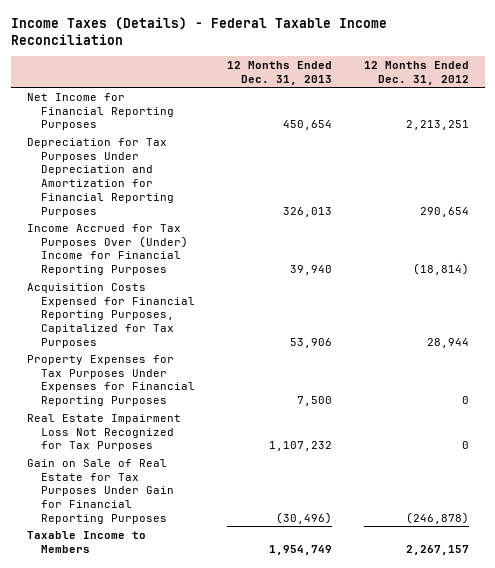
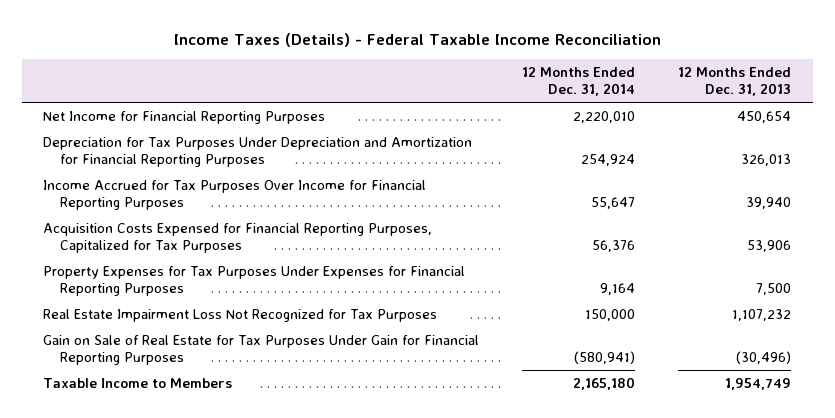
- | 12 Months Ended Dec. 31, 2013 | 12 Months Ended Dec. 31, 2012
+ | 12 Months Ended Dec. 31, 2014 | 12 Months Ended Dec. 31, 2013
- Income Accrued for Tax Purposes Over (Under) Income for Financial Reporting Purposes | 39,940 | (18,814)
+ Income Accrued for Tax Purposes Over Income for Financial Reporting Purposes | 55,647 | 39,940

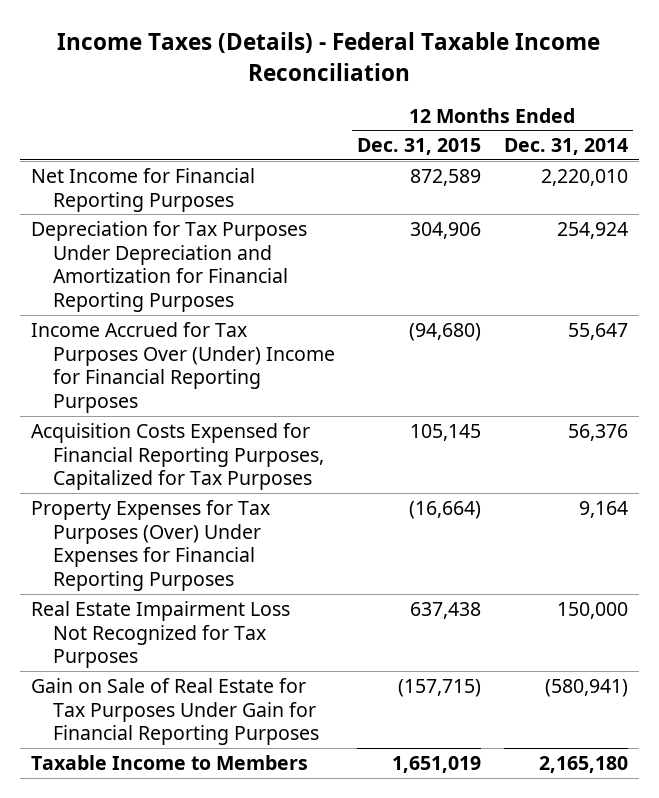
- | 12 Months Ended Dec. 31, 2014 | 12 Months Ended Dec. 31, 2013
+ | 12 Months Ended Dec. 31, 2015 | 12 Months Ended Dec. 31, 2014
- Income Accrued for Tax Purposes Over Income for Financial Reporting Purposes | 55,647 | 39,940
+ Income Accrued for Tax Purposes Over (Under) Income for Financial Reporting Purposes | (94,680) | 55,647
- Property Expenses for Tax Purposes Under Expenses for Financial Reporting Purposes | 9,164 | 7,500
+ Property Expenses for Tax Purposes (Over) Under Expenses for Financial Reporting Purposes | (16,664) | 9,164

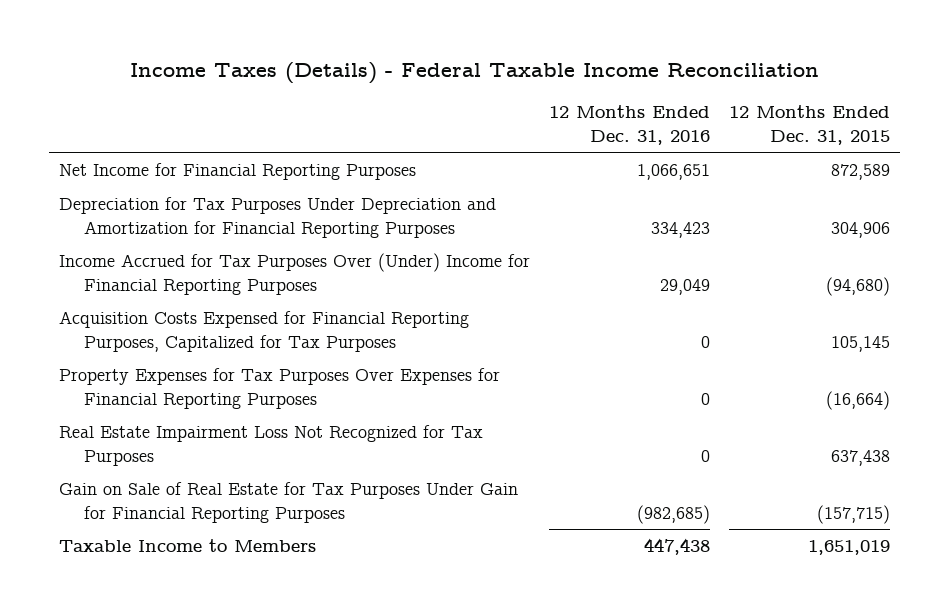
- | 12 Months Ended Dec. 31, 2015 | 12 Months Ended Dec. 31, 2014
+ | 12 Months Ended Dec. 31, 2016 | 12 Months Ended Dec. 31, 2015
- Property Expenses for Tax Purposes (Over) Under Expenses for Financial Reporting Purposes | (16,664) | 9,164
+ Property Expenses for Tax Purposes Over Expenses for Financial Reporting Purposes | 0 | (16,664)

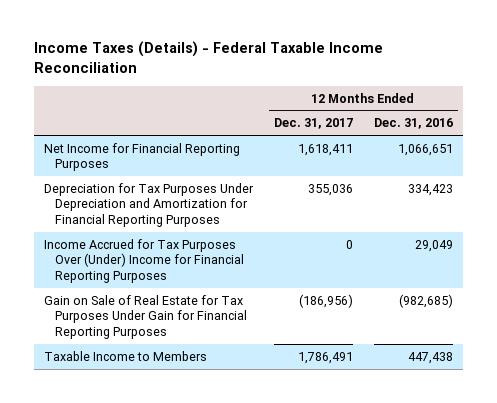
- | 12 Months Ended Dec. 31, 2016 | 12 Months Ended Dec. 31, 2015
+ | 12 Months Ended Dec. 31, 2017 | 12 Months Ended Dec. 31, 2016
- Acquisition Costs Expensed for Financial Reporting Purposes, Capitalized for Tax Purposes | 0 | 105,145
- Property Expenses for Tax Purposes Over Expenses for Financial Reporting Purposes | 0 | (16,664)
- Real Estate Impairment Loss Not Recognized for Tax Purposes | 0 | 637,438

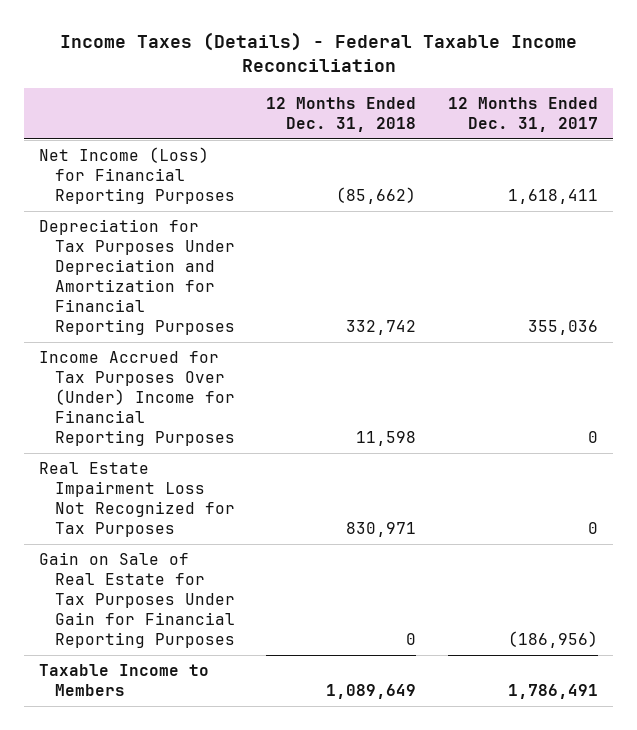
- | 12 Months Ended Dec. 31, 2017 | 12 Months Ended Dec. 31, 2016
+ | 12 Months Ended Dec. 31, 2018 | 12 Months Ended Dec. 31, 2017
- Net Income for Financial Reporting Purposes | 1,618,411 | 1,066,651
+ Net Income (Loss) for Financial Reporting Purposes | (85,662) | 1,618,411
+ Real Estate Impairment Loss Not Recognized for Tax Purposes | 830,971 | 0

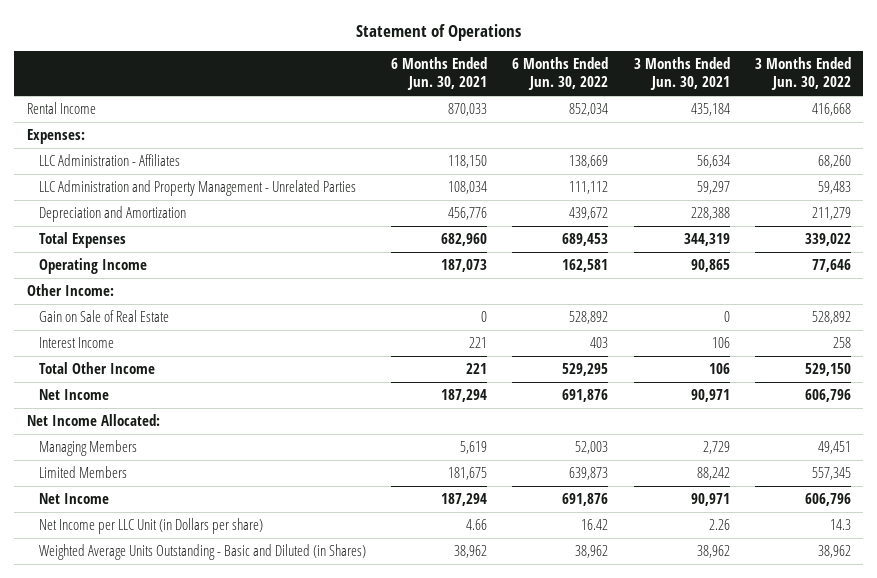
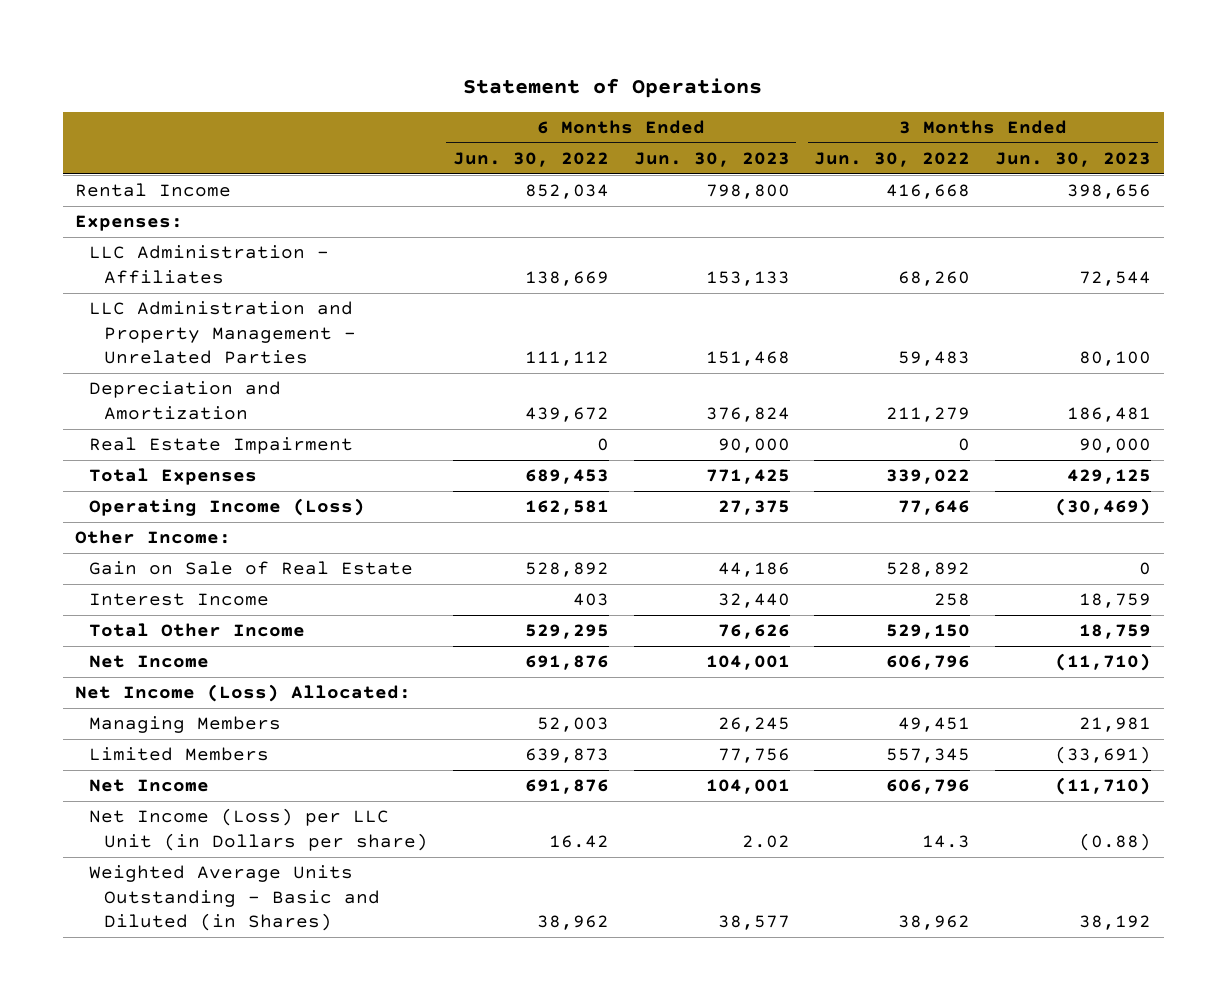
- | 6 Months Ended Jun. 30, 2021 | 6 Months Ended Jun. 30, 2022 | 3 Months Ended Jun. 30, 2021 | 3 Months Ended Jun. 30, 2022
+ | 6 Months Ended Jun. 30, 2022 | 6 Months Ended Jun. 30, 2023 | 3 Months Ended Jun. 30, 2022 | 3 Months Ended Jun. 30, 2023
+ Real Estate Impairment | 0 | 90,000 | 0 | 90,000
- Operating Income | 187,073 | 162,581 | 90,865 | 77,646
+ Operating Income (Loss) | 162,581 | 27,375 | 77,646 | (30,469)
- Net Income Allocated:
+ Net Income (Loss) Allocated:
- Net Income per LLC Unit (in Dollars per share) | 4.66 | 16.42 | 2.26 | 14.3
+ Net Income (Loss) per LLC Unit (in Dollars per share) | 16.42 | 2.02 | 14.3 | (0.88)

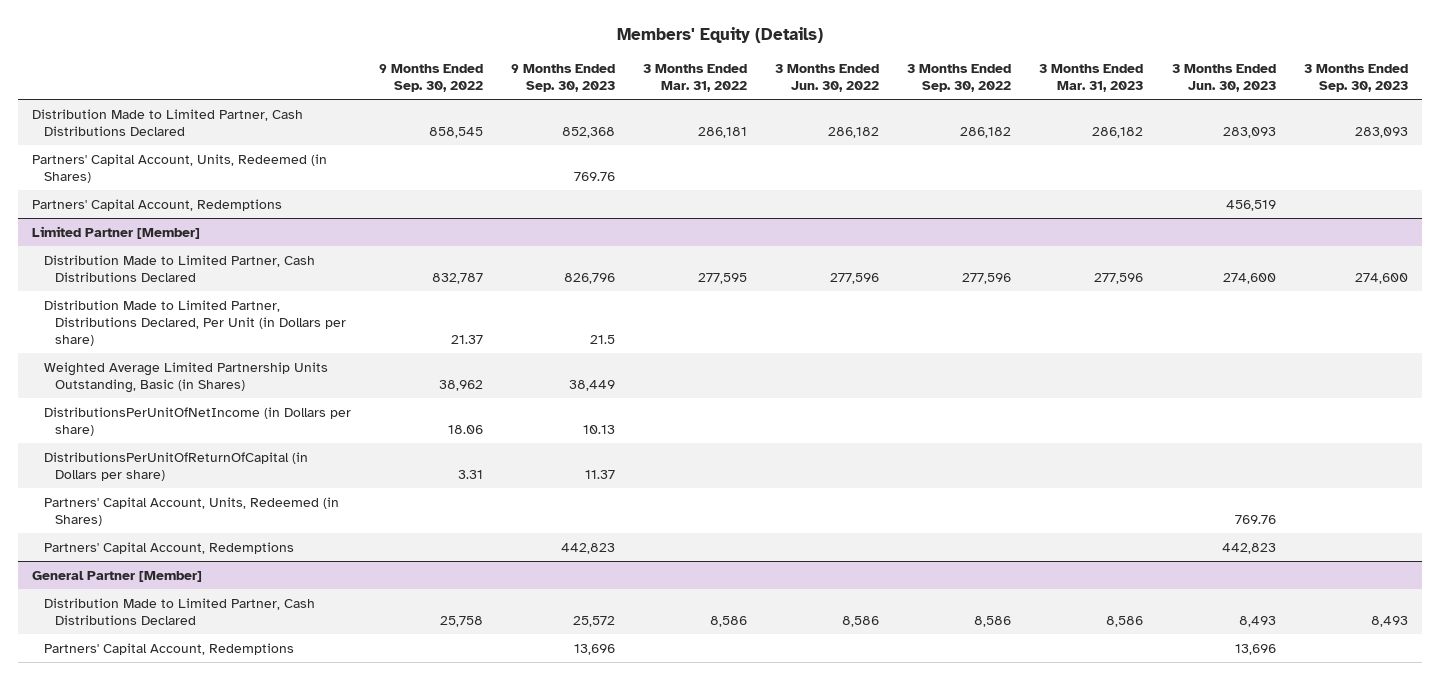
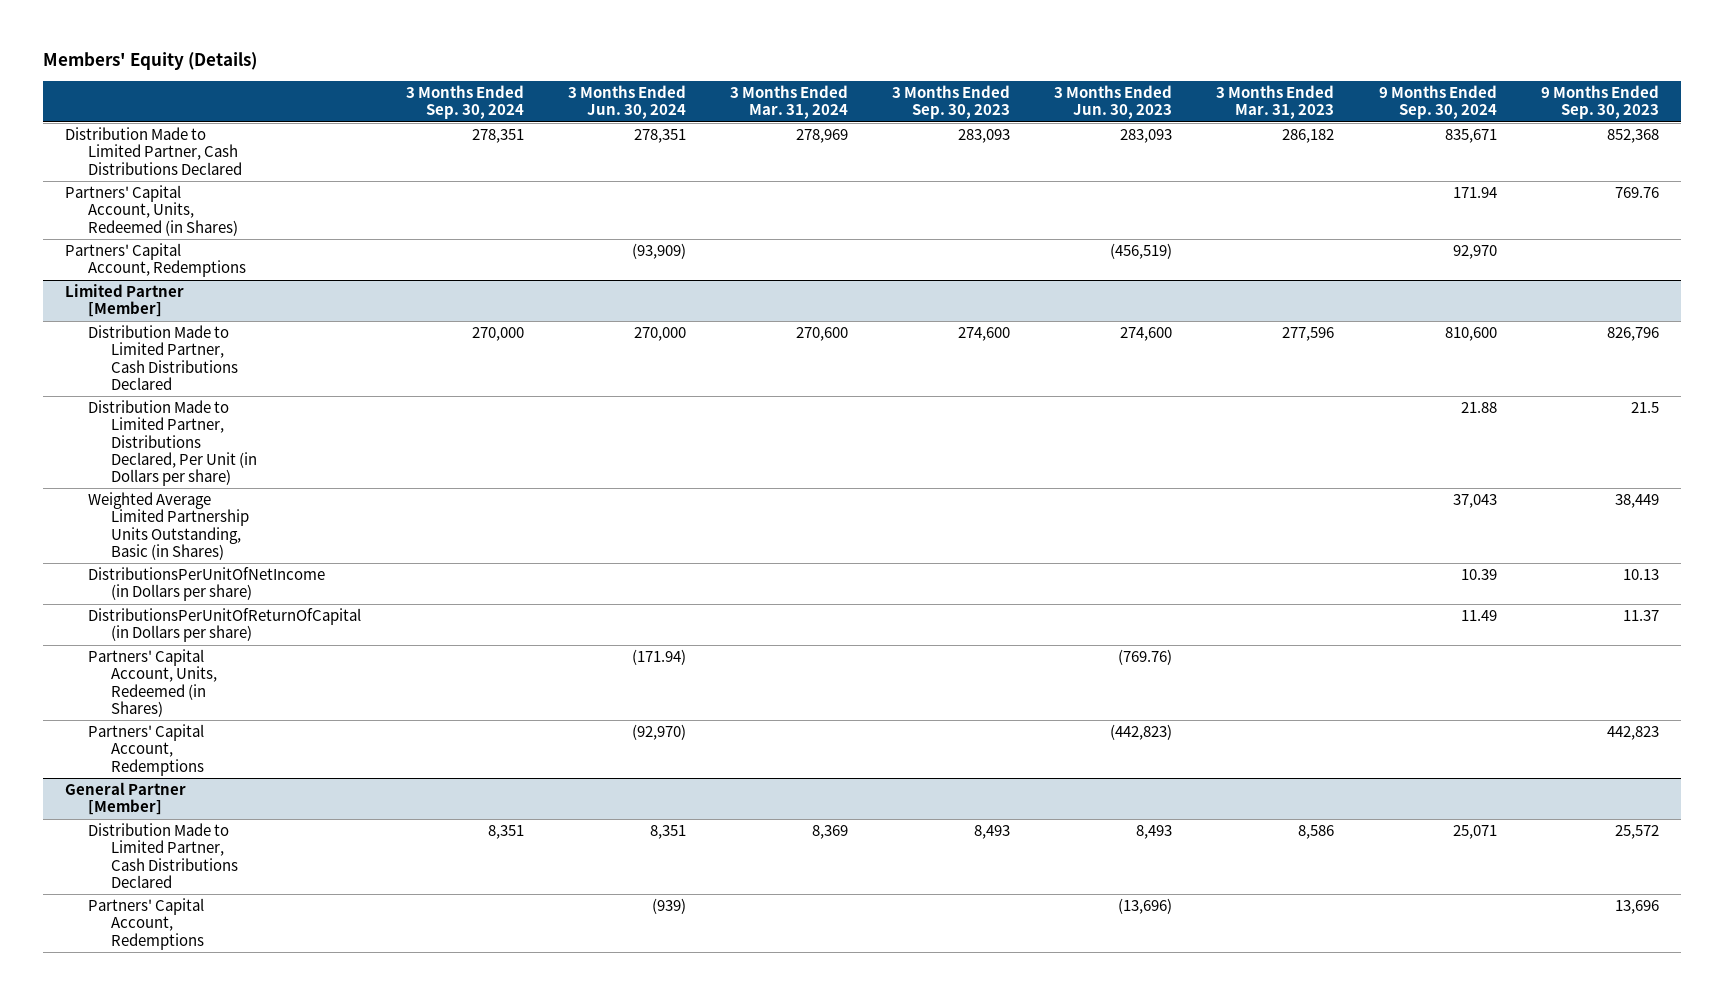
- | 9 Months Ended Sep. 30, 2022 | 9 Months Ended Sep. 30, 2023 | 3 Months Ended Mar. 31, 2022 | 3 Months Ended Jun. 30, 2022 | 3 Months Ended Sep. 30, 2022 | 3 Months Ended Mar. 31, 2023 | 3 Months Ended Jun. 30, 2023 | 3 Months Ended Sep. 30, 2023
+ | 3 Months Ended Sep. 30, 2024 | 3 Months Ended Jun. 30, 2024 | 3 Months Ended Mar. 31, 2024 | 3 Months Ended Sep. 30, 2023 | 3 Months Ended Jun. 30, 2023 | 3 Months Ended Mar. 31, 2023 | 9 Months Ended Sep. 30, 2024 | 9 Months Ended Sep. 30, 2023
- Partners' Capital Account, Redemptions | | | | | | | 456,519 |
+ Partners' Capital Account, Redemptions | | (93,909) | | | (456,519) | | 92,970 |
@ Limited Partner [Member]
- Partners' Capital Account, Units, Redeemed (in Shares) | | | | | | | 769.76 |
- Partners' Capital Account, Redemptions | | 442,823 | | | | | 442,823 |
+ Partners' Capital Account, Units, Redeemed (in Shares) | | (171.94) | | | (769.76) | | |
+ Partners' Capital Account, Redemptions | | (92,970) | | | (442,823) | | | 442,823
@ General Partner [Member]
- Partners' Capital Account, Redemptions | | 13,696 | | | | | 13,696 |
+ Partners' Capital Account, Redemptions | | (939) | | | (13,696) | | | 13,696

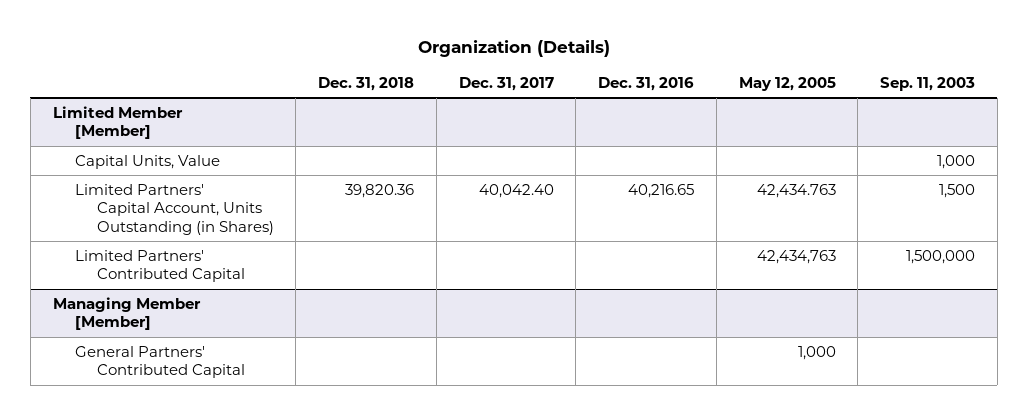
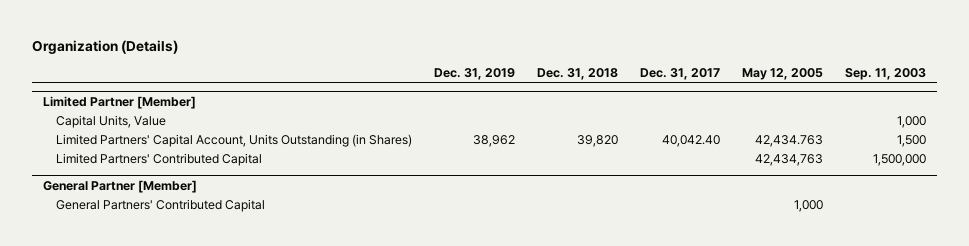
- | Dec. 31, 2018 | Dec. 31, 2017 | Dec. 31, 2016 | May 12, 2005 | Sep. 11, 2003
+ | Dec. 31, 2019 | Dec. 31, 2018 | Dec. 31, 2017 | May 12, 2005 | Sep. 11, 2003
- Limited Member [Member]
+ Limited Partner [Member]
- Limited Partners' Capital Account, Units Outstanding (in Shares) | 39,820.36 | 40,042.40 | 40,216.65 | 42,434.763 | 1,500
+ Limited Partners' Capital Account, Units Outstanding (in Shares) | 38,962 | 39,820 | 40,042.40 | 42,434.763 | 1,500
- Managing Member [Member]
+ General Partner [Member]

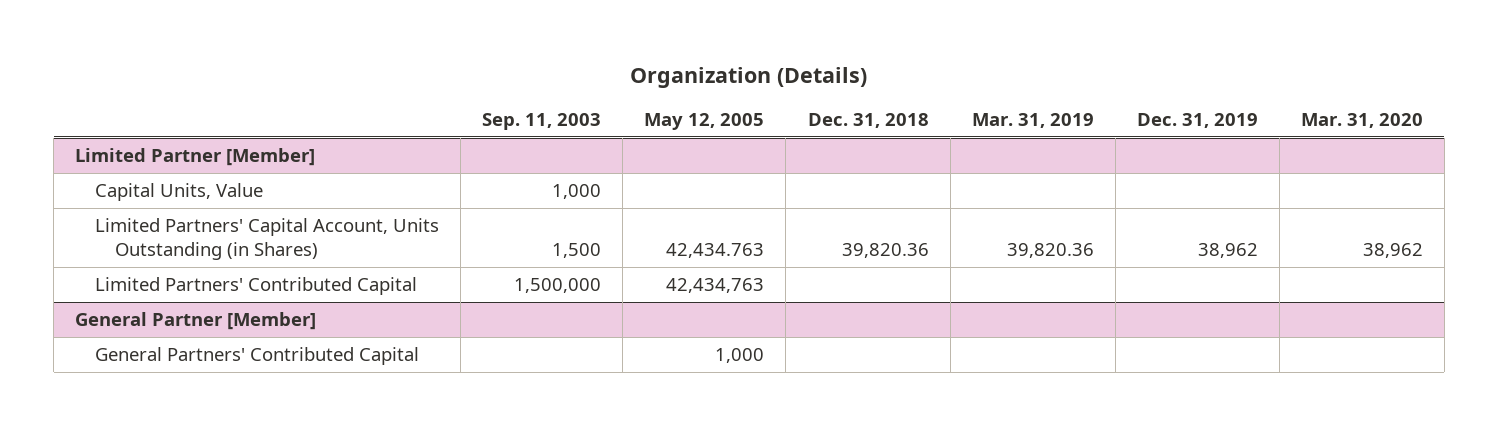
- | Dec. 31, 2019 | Dec. 31, 2018 | Dec. 31, 2017 | May 12, 2005 | Sep. 11, 2003
+ | Sep. 11, 2003 | May 12, 2005 | Dec. 31, 2018 | Mar. 31, 2019 | Dec. 31, 2019 | Mar. 31, 2020
@ Limited Partner [Member]
- Limited Partners' Capital Account, Units Outstanding (in Shares) | 38,962 | 39,820 | 40,042.40 | 42,434.763 | 1,500
+ Limited Partners' Capital Account, Units Outstanding (in Shares) | 1,500 | 42,434.763 | 39,820.36 | 39,820.36 | 38,962 | 38,962

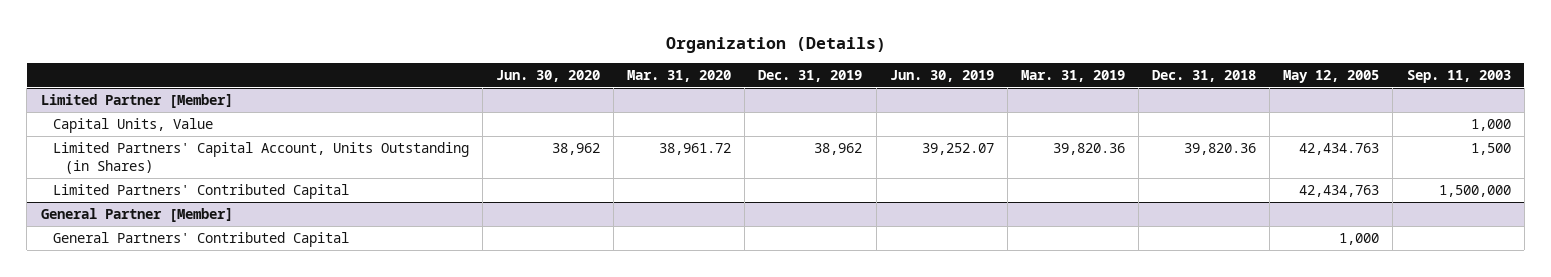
- | Sep. 11, 2003 | May 12, 2005 | Dec. 31, 2018 | Mar. 31, 2019 | Dec. 31, 2019 | Mar. 31, 2020
+ | Jun. 30, 2020 | Mar. 31, 2020 | Dec. 31, 2019 | Jun. 30, 2019 | Mar. 31, 2019 | Dec. 31, 2018 | May 12, 2005 | Sep. 11, 2003
@ Limited Partner [Member]
- Limited Partners' Capital Account, Units Outstanding (in Shares) | 1,500 | 42,434.763 | 39,820.36 | 39,820.36 | 38,962 | 38,962
+ Limited Partners' Capital Account, Units Outstanding (in Shares) | 38,962 | 38,961.72 | 38,962 | 39,252.07 | 39,820.36 | 39,820.36 | 42,434.763 | 1,500

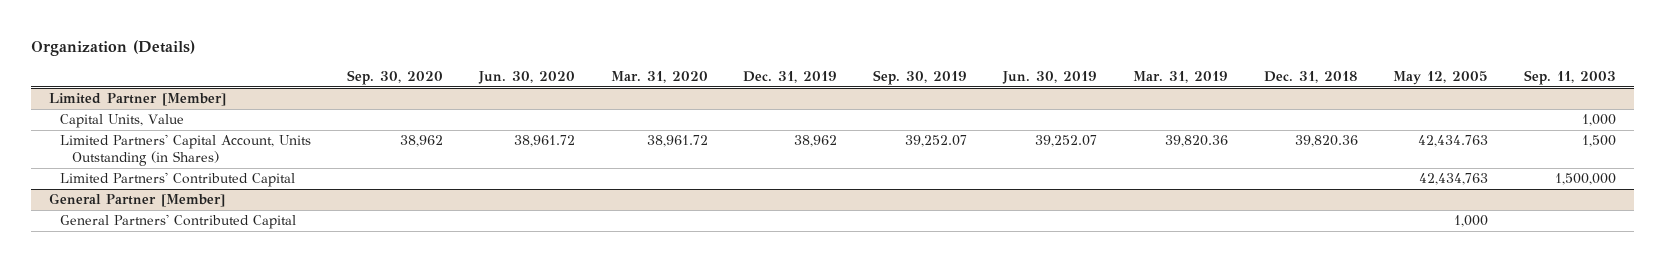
- | Jun. 30, 2020 | Mar. 31, 2020 | Dec. 31, 2019 | Jun. 30, 2019 | Mar. 31, 2019 | Dec. 31, 2018 | May 12, 2005 | Sep. 11, 2003
+ | Sep. 30, 2020 | Jun. 30, 2020 | Mar. 31, 2020 | Dec. 31, 2019 | Sep. 30, 2019 | Jun. 30, 2019 | Mar. 31, 2019 | Dec. 31, 2018 | May 12, 2005 | Sep. 11, 2003
@ Limited Partner [Member]
- Limited Partners' Capital Account, Units Outstanding (in Shares) | 38,962 | 38,961.72 | 38,962 | 39,252.07 | 39,820.36 | 39,820.36 | 42,434.763 | 1,500
+ Limited Partners' Capital Account, Units Outstanding (in Shares) | 38,962 | 38,961.72 | 38,961.72 | 38,962 | 39,252.07 | 39,252.07 | 39,820.36 | 39,820.36 | 42,434.763 | 1,500

